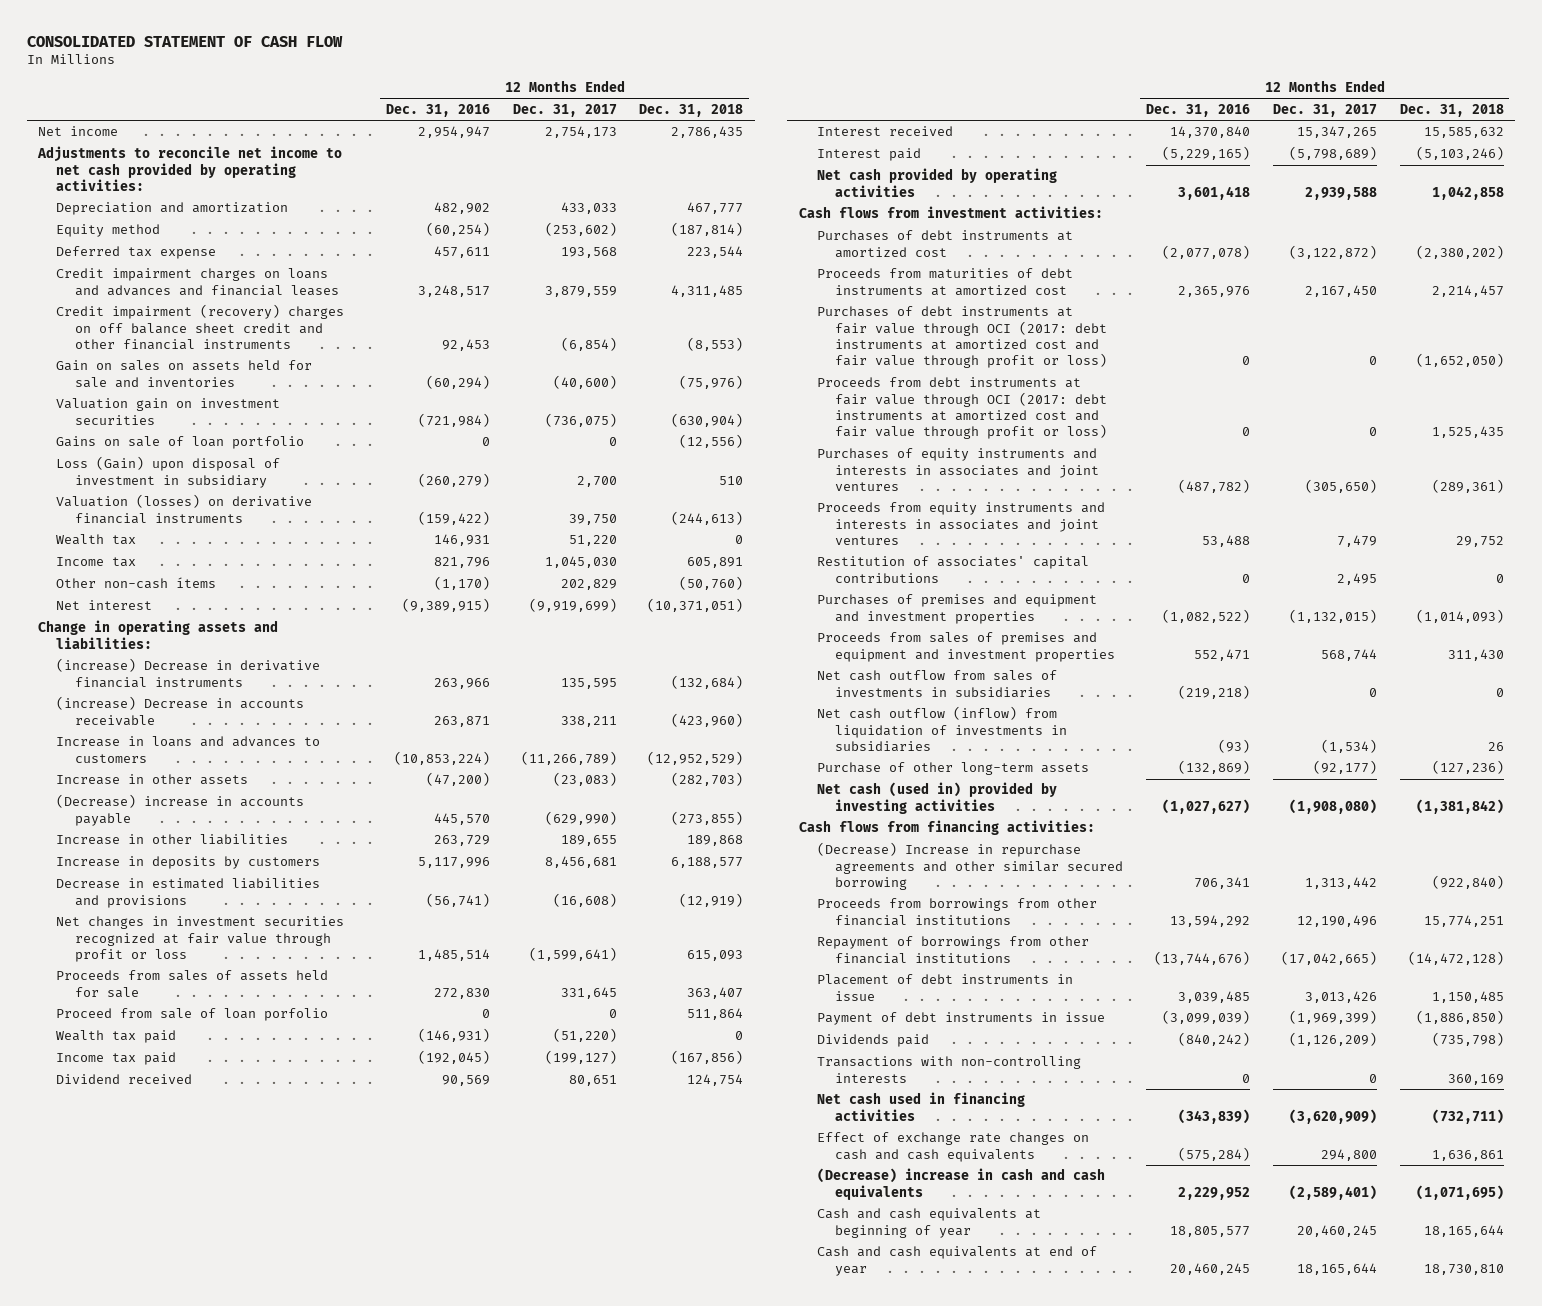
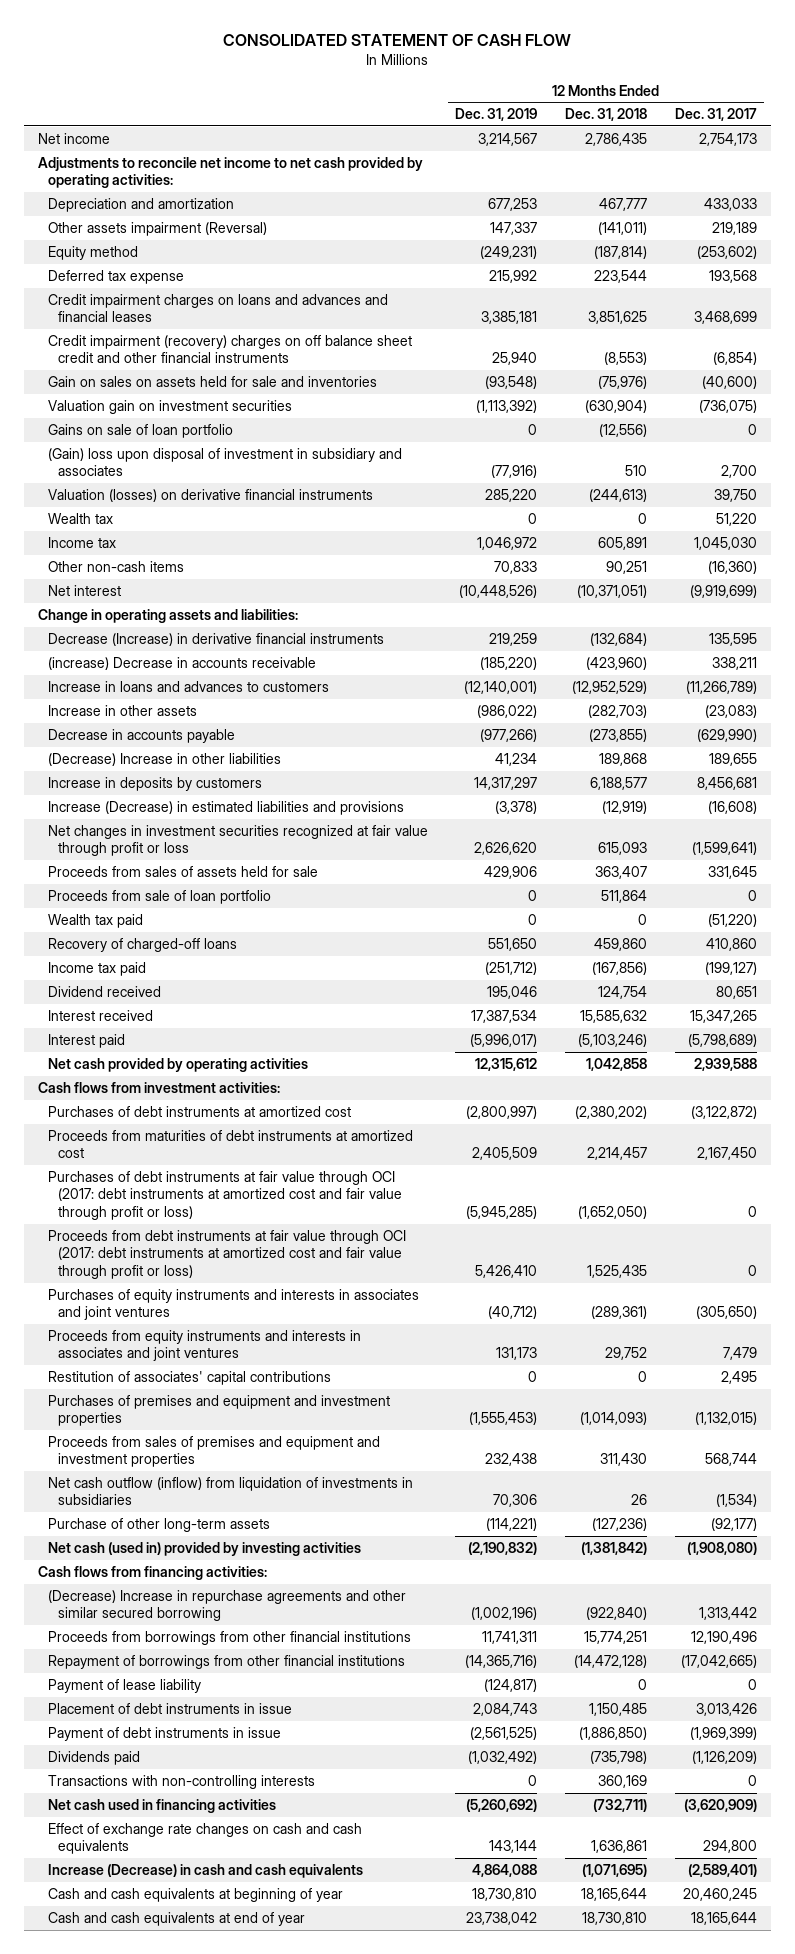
- | 12 Months Ended Dec. 31, 2016 | 12 Months Ended Dec. 31, 2017 | 12 Months Ended Dec. 31, 2018
+ | 12 Months Ended Dec. 31, 2019 | 12 Months Ended Dec. 31, 2018 | 12 Months Ended Dec. 31, 2017
+ Other assets impairment (Reversal) | 147,337 | (141,011) | 219,189
- Credit impairment charges on loans and advances and financial leases | 3,248,517 | 3,879,559 | 4,311,485
+ Credit impairment charges on loans and advances and financial leases | 3,385,181 | 3,851,625 | 3,468,699
- Loss (Gain) upon disposal of investment in subsidiary | (260,279) | 2,700 | 510
+ (Gain) loss upon disposal of investment in subsidiary and associates | (77,916) | 510 | 2,700
- Other non-cash ítems | (1,170) | 202,829 | (50,760)
+ Other non-cash items | 70,833 | 90,251 | (16,360)
- (increase) Decrease in derivative financial instruments | 263,966 | 135,595 | (132,684)
+ Decrease (Increase) in derivative financial instruments | 219,259 | (132,684) | 135,595
- (Decrease) increase in accounts payable | 445,570 | (629,990) | (273,855)
- Increase in other liabilities | 263,729 | 189,655 | 189,868
+ Decrease in accounts payable | (977,266) | (273,855) | (629,990)
+ (Decrease) Increase in other liabilities | 41,234 | 189,868 | 189,655
- Decrease in estimated liabilities and provisions | (56,741) | (16,608) | (12,919)
+ Increase (Decrease) in estimated liabilities and provisions | (3,378) | (12,919) | (16,608)
- Proceed from sale of loan porfolio | 0 | 0 | 511,864
+ Proceeds from sale of loan portfolio | 0 | 511,864 | 0
+ Recovery of charged-off loans | 551,650 | 459,860 | 410,860
- Net cash outflow from sales of investments in subsidiaries | (219,218) | 0 | 0
+ Payment of lease liability | (124,817) | 0 | 0
- (Decrease) increase in cash and cash equivalents | 2,229,952 | (2,589,401) | (1,071,695)
+ Increase (Decrease) in cash and cash equivalents | 4,864,088 | (1,071,695) | (2,589,401)

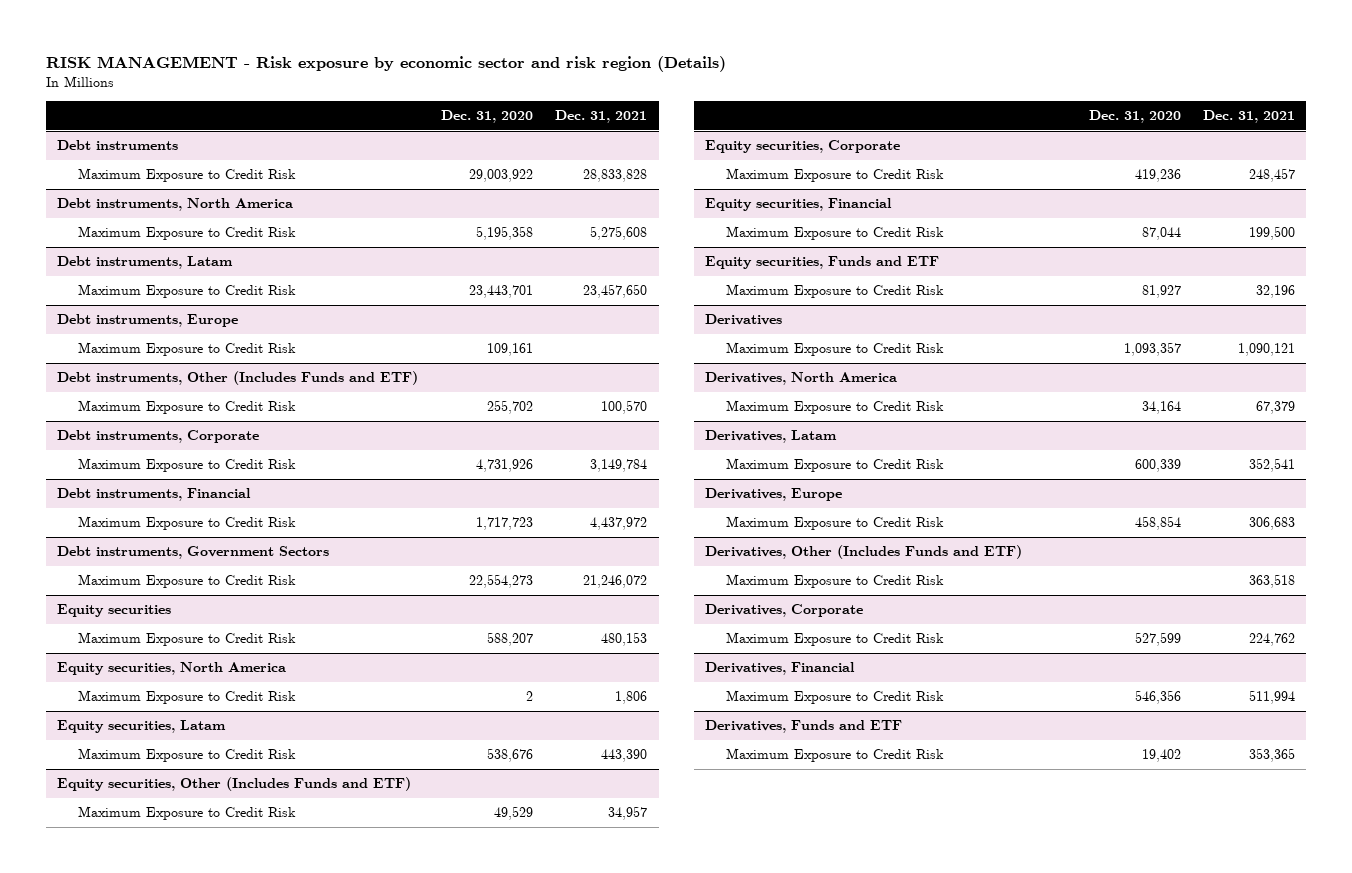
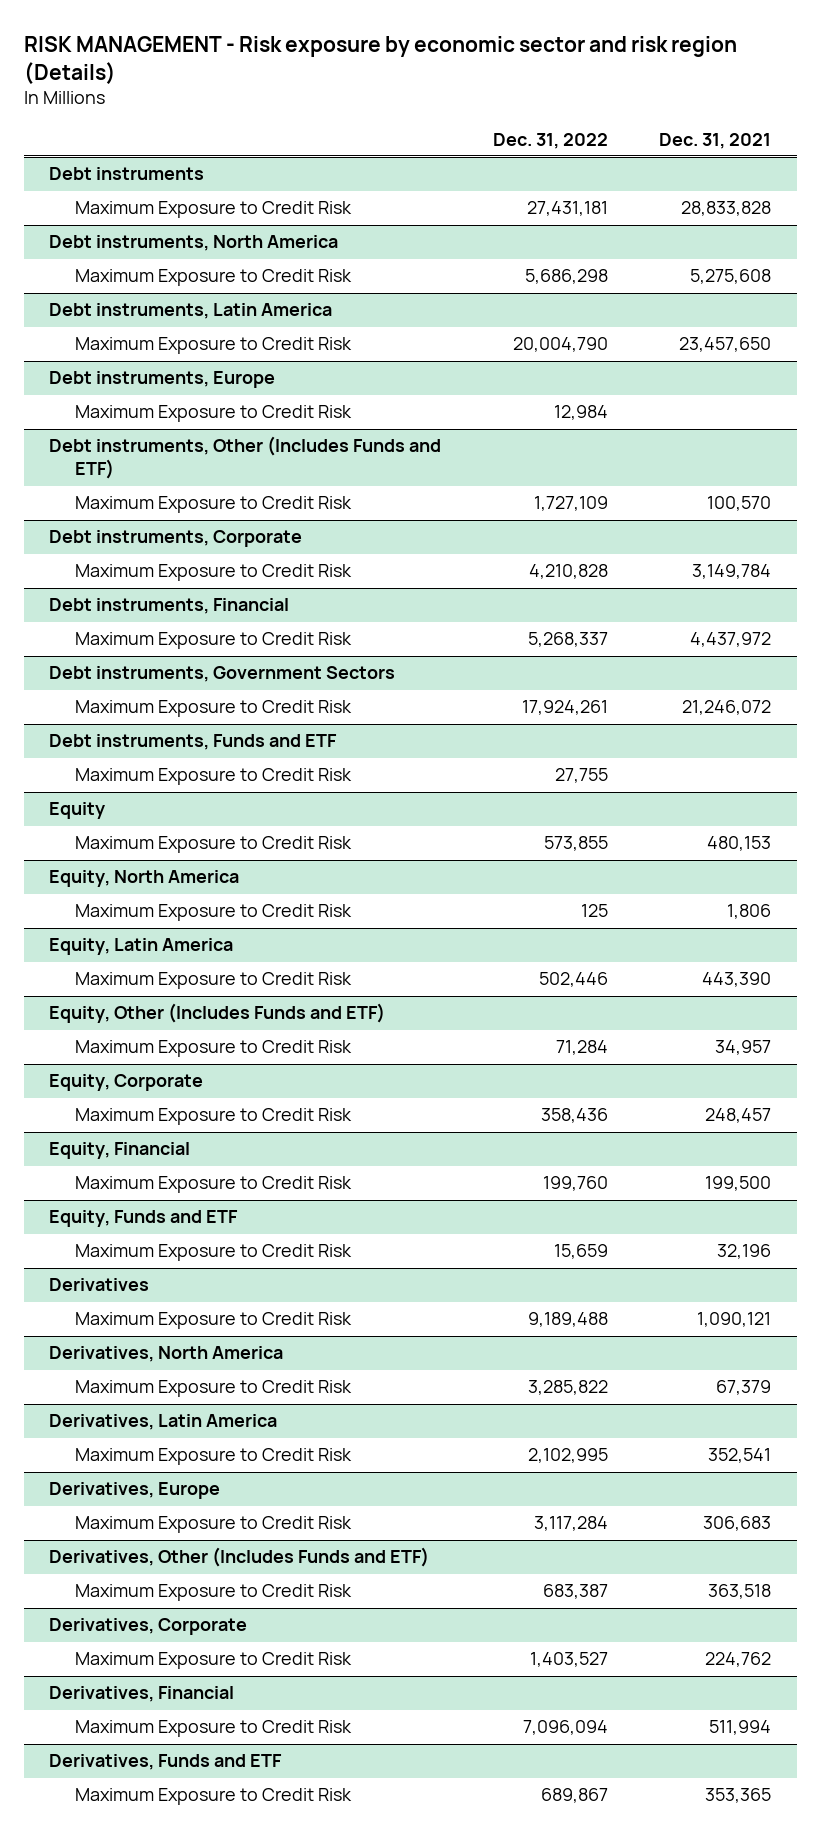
- | Dec. 31, 2020 | Dec. 31, 2021
+ | Dec. 31, 2022 | Dec. 31, 2021
- Debt instruments, Latam
+ Debt instruments, Latin America
- Equity securities
+ Debt instruments, Funds and ETF
+ Maximum Exposure to Credit Risk | 27,755 |
+ Equity
- Equity securities, North America
+ Equity, North America
- Equity securities, Latam
+ Equity, Latin America
- Equity securities, Other (Includes Funds and ETF)
+ Equity, Other (Includes Funds and ETF)
- Equity securities, Corporate
+ Equity, Corporate
- Equity securities, Financial
+ Equity, Financial
- Equity securities, Funds and ETF
+ Equity, Funds and ETF
- Derivatives, Latam
+ Derivatives, Latin America

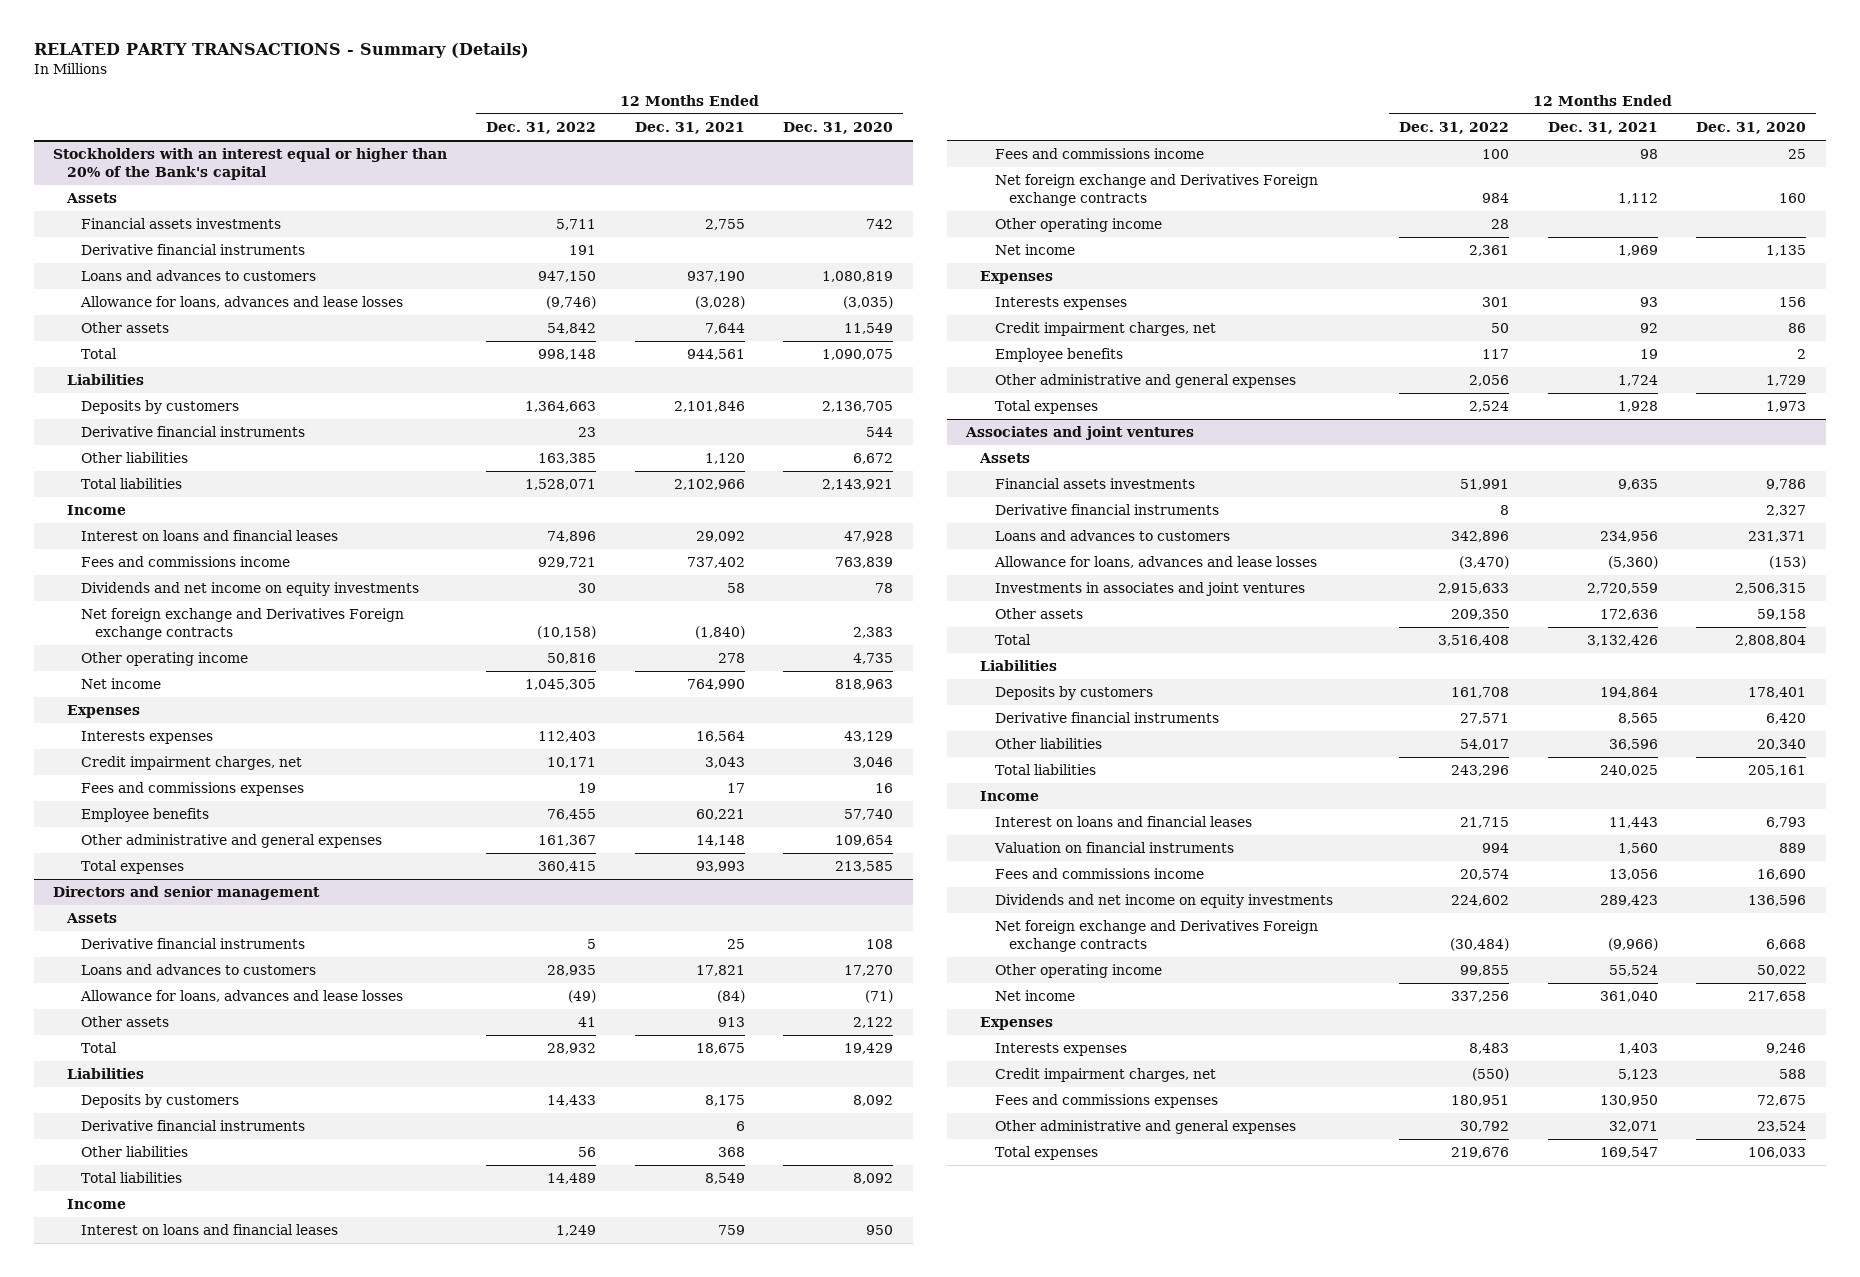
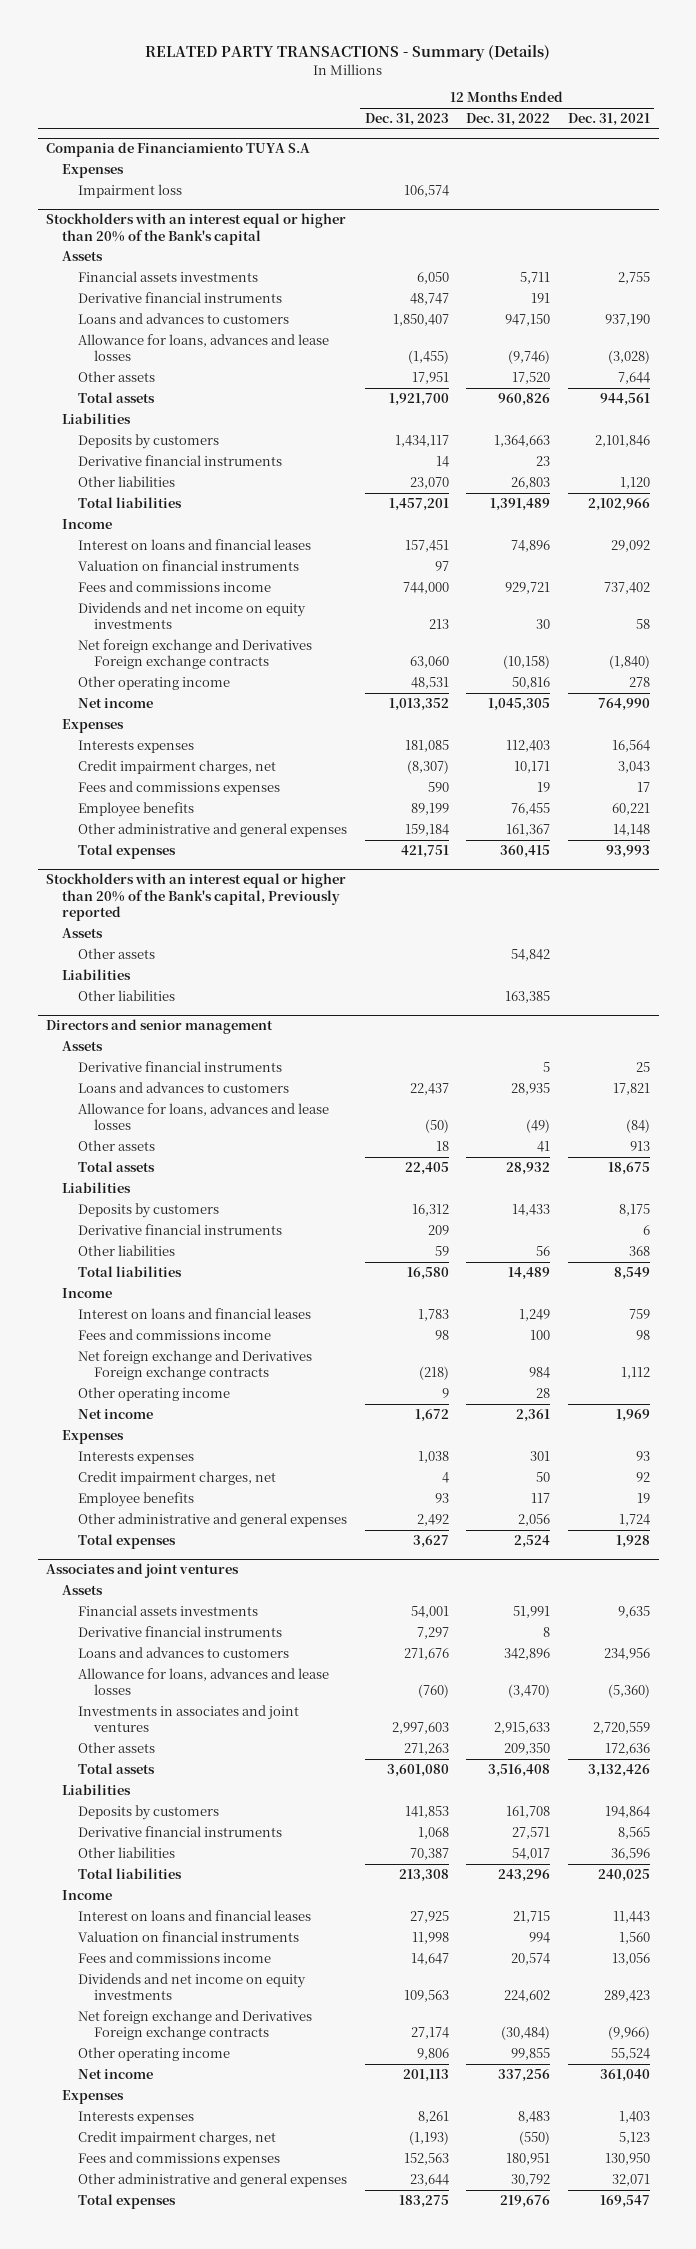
- | 12 Months Ended Dec. 31, 2022 | 12 Months Ended Dec. 31, 2021 | 12 Months Ended Dec. 31, 2020
+ | 12 Months Ended Dec. 31, 2023 | 12 Months Ended Dec. 31, 2022 | 12 Months Ended Dec. 31, 2021
+ Compania de Financiamiento TUYA S.A
+ Expenses
+ Impairment loss | 106,574 | |
@ Stockholders with an interest equal or higher than 20% of the Bank's capital
- Other assets | 54,842 | 7,644 | 11,549
- Total | 998,148 | 944,561 | 1,090,075
+ Other assets | 17,951 | 17,520 | 7,644
+ Total assets | 1,921,700 | 960,826 | 944,561
- Other liabilities | 163,385 | 1,120 | 6,672
- Total liabilities | 1,528,071 | 2,102,966 | 2,143,921
+ Other liabilities | 23,070 | 26,803 | 1,120
+ Total liabilities | 1,457,201 | 1,391,489 | 2,102,966
+ Valuation on financial instruments | 97 | |
+ Stockholders with an interest equal or higher than 20% of the Bank's capital, Previously reported
+ Assets
+ Other assets | | 54,842 |
+ Liabilities
+ Other liabilities | | 163,385 |
@ Directors and senior management
- Total | 28,932 | 18,675 | 19,429
+ Total assets | 22,405 | 28,932 | 18,675
@ Associates and joint ventures
- Total | 3,516,408 | 3,132,426 | 2,808,804
+ Total assets | 3,601,080 | 3,516,408 | 3,132,426

